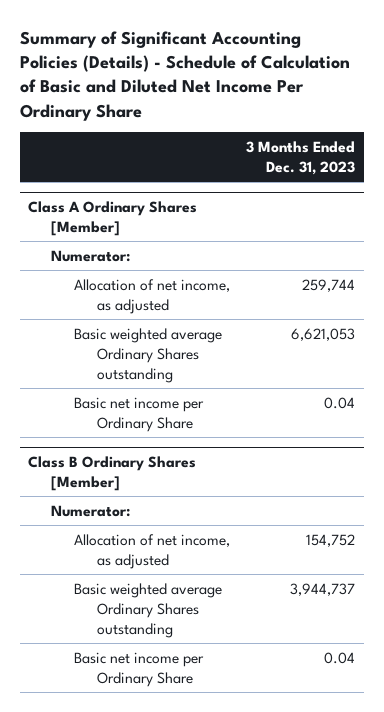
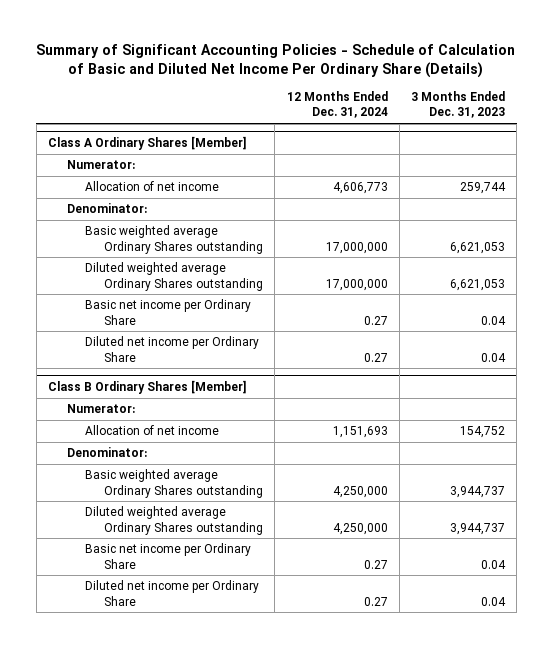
- Summary of Significant Accounting Policies (Details) - Schedule of Calculation of Basic and Diluted Net Income Per Ordinary Share
+ Summary of Significant Accounting Policies - Schedule of Calculation of Basic and Diluted Net Income Per Ordinary Share (Details)
- | 3 Months Ended Dec. 31, 2023
+ | 12 Months Ended Dec. 31, 2024 | 3 Months Ended Dec. 31, 2023
@ Class A Ordinary Shares [Member]
- Allocation of net income, as adjusted | 259,744
+ Allocation of net income | 4,606,773 | 259,744
+ Denominator:
+ Diluted weighted average Ordinary Shares outstanding | 17,000,000 | 6,621,053
+ Diluted net income per Ordinary Share | 0.27 | 0.04
@ Class B Ordinary Shares [Member]
- Allocation of net income, as adjusted | 154,752
+ Allocation of net income | 1,151,693 | 154,752
+ Denominator:
+ Diluted weighted average Ordinary Shares outstanding | 4,250,000 | 3,944,737
+ Diluted net income per Ordinary Share | 0.27 | 0.04

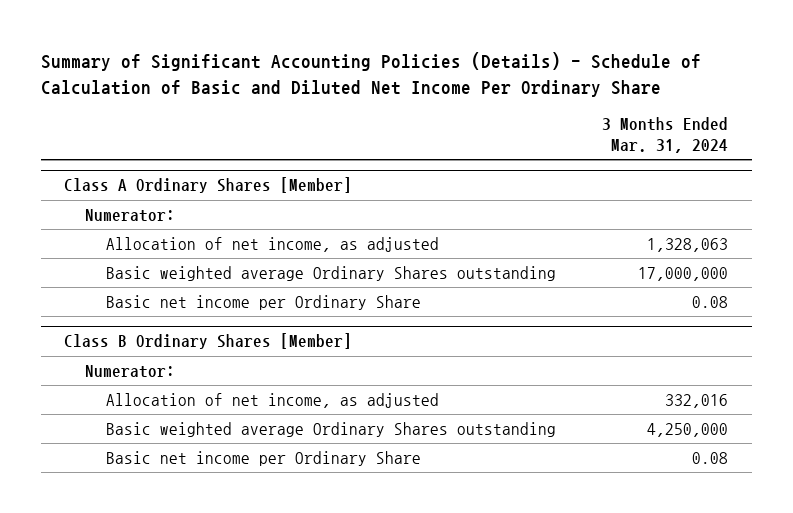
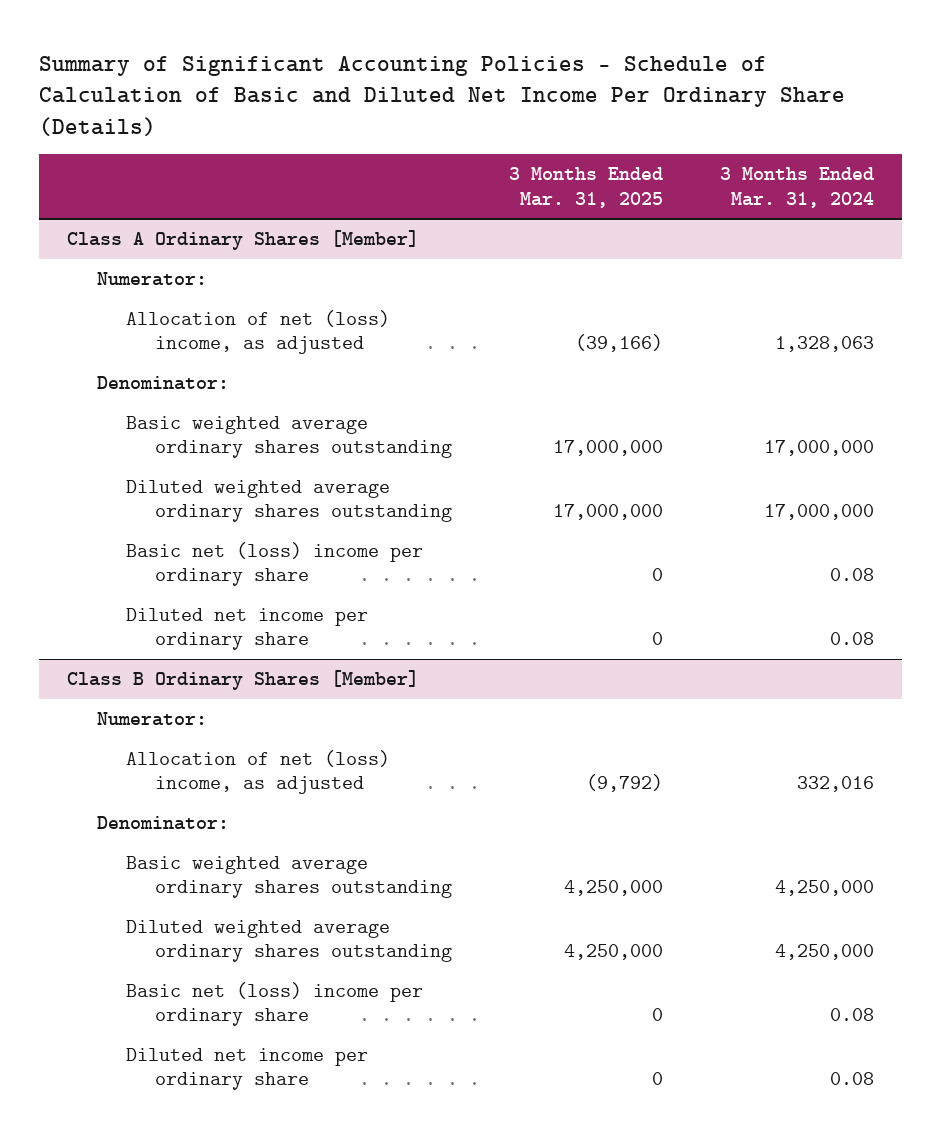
- Summary of Significant Accounting Policies (Details) - Schedule of Calculation of Basic and Diluted Net Income Per Ordinary Share
+ Summary of Significant Accounting Policies - Schedule of Calculation of Basic and Diluted Net Income Per Ordinary Share (Details)
- | 3 Months Ended Mar. 31, 2024
+ | 3 Months Ended Mar. 31, 2025 | 3 Months Ended Mar. 31, 2024
@ Class A Ordinary Shares [Member]
- Allocation of net income, as adjusted | 1,328,063
- Basic weighted average Ordinary Shares outstanding | 17,000,000
- Basic net income per Ordinary Share | 0.08
+ Allocation of net (loss) income, as adjusted | (39,166) | 1,328,063
+ Denominator:
+ Basic weighted average ordinary shares outstanding | 17,000,000 | 17,000,000
+ Diluted weighted average ordinary shares outstanding | 17,000,000 | 17,000,000
+ Basic net (loss) income per ordinary share | 0 | 0.08
+ Diluted net income per ordinary share | 0 | 0.08
@ Class B Ordinary Shares [Member]
- Allocation of net income, as adjusted | 332,016
- Basic weighted average Ordinary Shares outstanding | 4,250,000
- Basic net income per Ordinary Share | 0.08
+ Allocation of net (loss) income, as adjusted | (9,792) | 332,016
+ Denominator:
+ Basic weighted average ordinary shares outstanding | 4,250,000 | 4,250,000
+ Diluted weighted average ordinary shares outstanding | 4,250,000 | 4,250,000
+ Basic net (loss) income per ordinary share | 0 | 0.08
+ Diluted net income per ordinary share | 0 | 0.08

